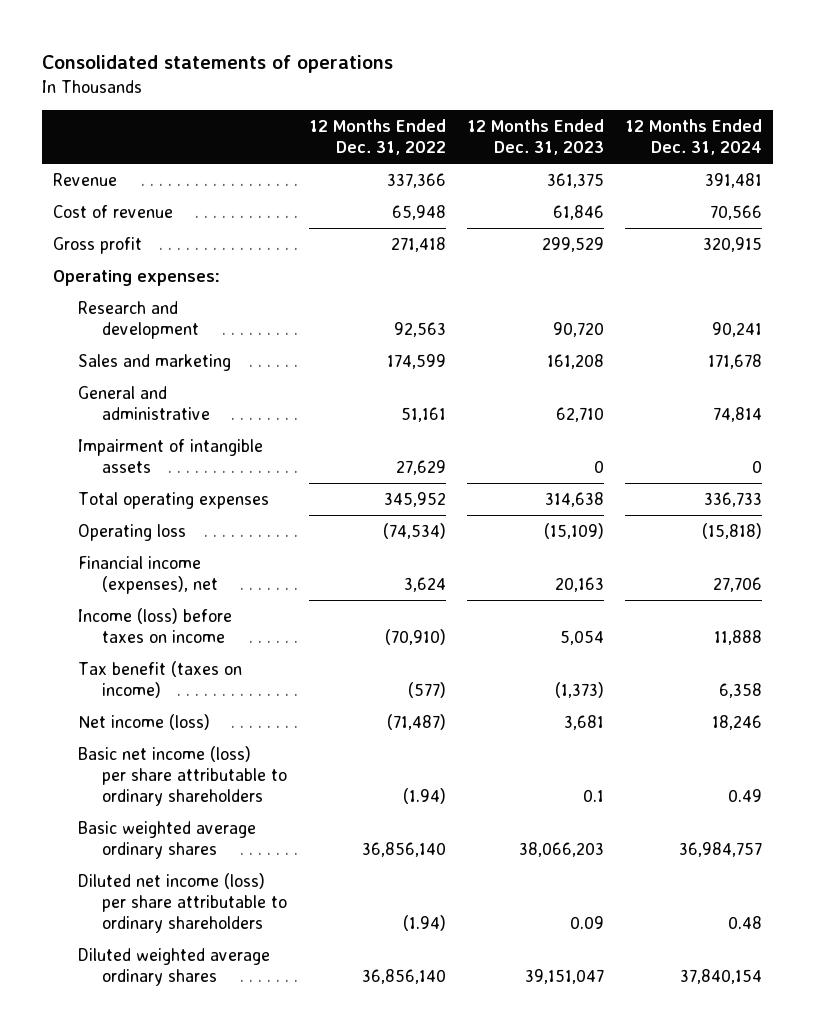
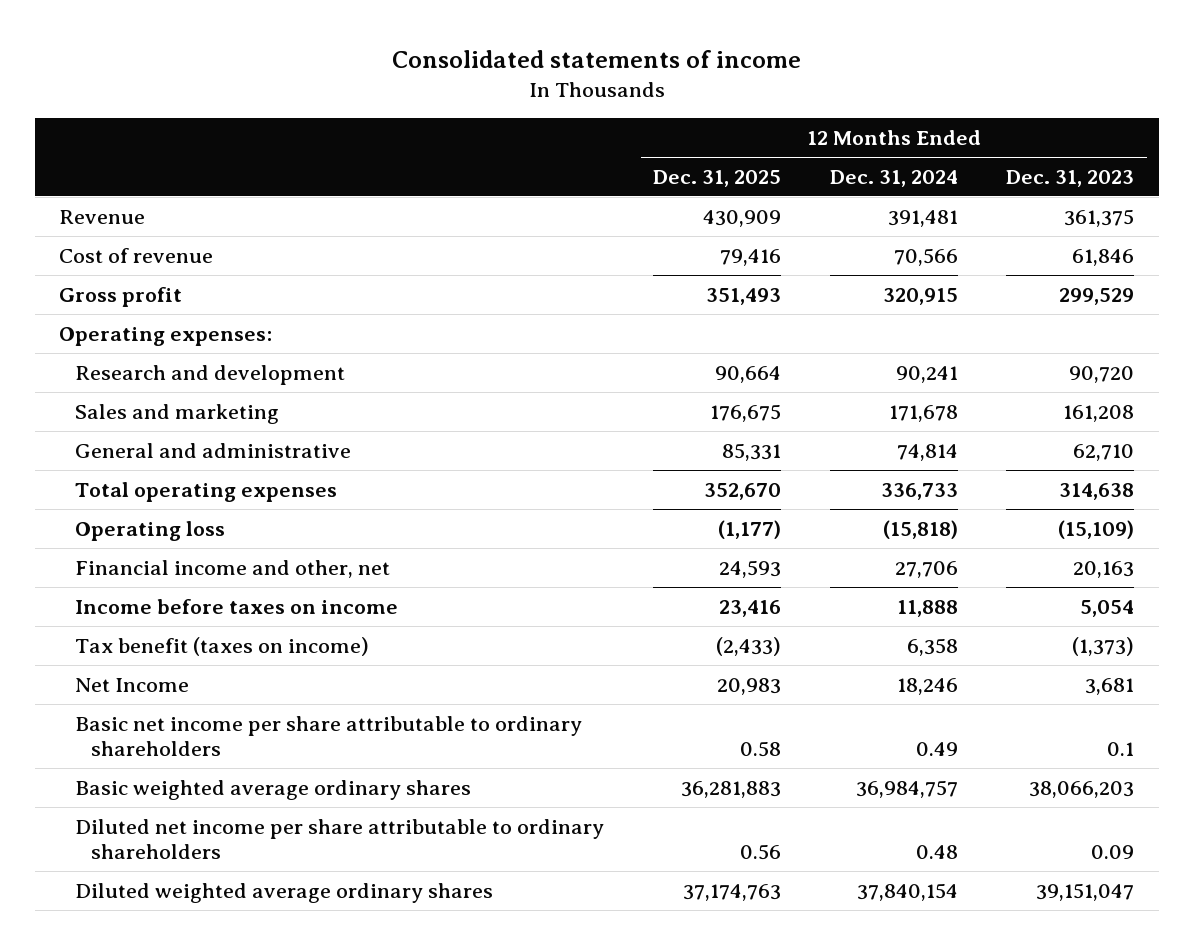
- Consolidated statements of operations
+ Consolidated statements of income
- | 12 Months Ended Dec. 31, 2022 | 12 Months Ended Dec. 31, 2023 | 12 Months Ended Dec. 31, 2024
+ | 12 Months Ended Dec. 31, 2025 | 12 Months Ended Dec. 31, 2024 | 12 Months Ended Dec. 31, 2023
- Impairment of intangible assets | 27,629 | 0 | 0
- Financial income (expenses), net | 3,624 | 20,163 | 27,706
- Income (loss) before taxes on income | (70,910) | 5,054 | 11,888
+ Financial income and other, net | 24,593 | 27,706 | 20,163
+ Income before taxes on income | 23,416 | 11,888 | 5,054
- Net income (loss) | (71,487) | 3,681 | 18,246
- Basic net income (loss) per share attributable to ordinary shareholders | (1.94) | 0.1 | 0.49
+ Net Income | 20,983 | 18,246 | 3,681
+ Basic net income per share attributable to ordinary shareholders | 0.58 | 0.49 | 0.1
- Diluted net income (loss) per share attributable to ordinary shareholders | (1.94) | 0.09 | 0.48
+ Diluted net income per share attributable to ordinary shareholders | 0.56 | 0.48 | 0.09

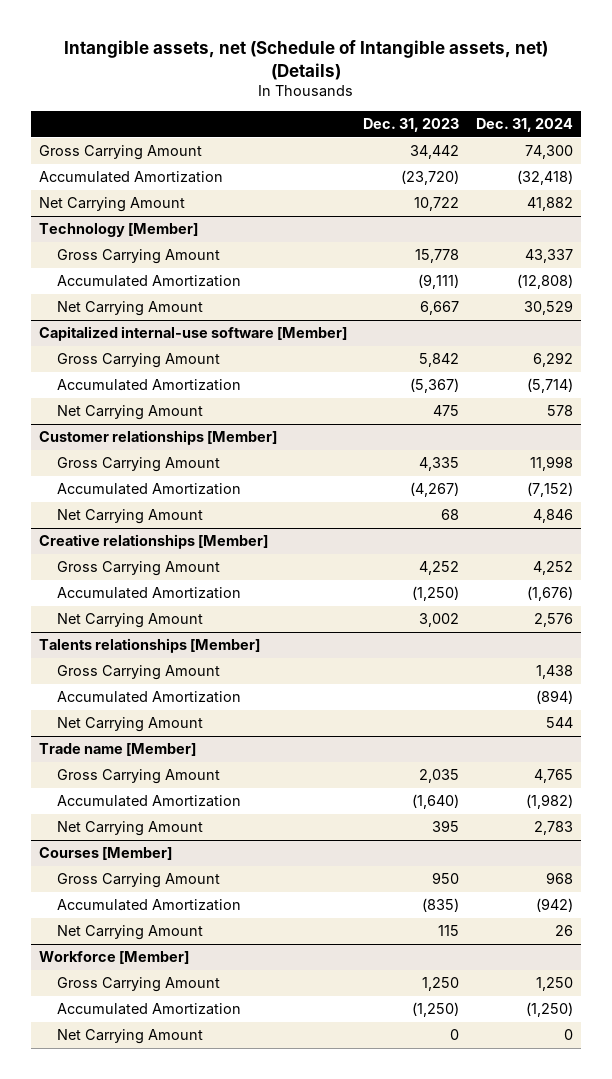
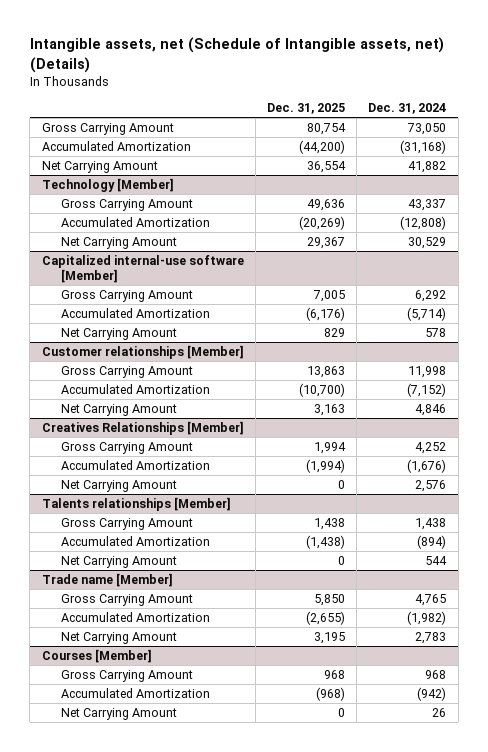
- | Dec. 31, 2023 | Dec. 31, 2024
+ | Dec. 31, 2025 | Dec. 31, 2024
- Gross Carrying Amount | 34,442 | 74,300
- Accumulated Amortization | (23,720) | (32,418)
+ Gross Carrying Amount | 80,754 | 73,050
+ Accumulated Amortization | (44,200) | (31,168)
- Creative relationships [Member]
+ Creatives Relationships [Member]
- Workforce [Member]
- Gross Carrying Amount | 1,250 | 1,250
- Accumulated Amortization | (1,250) | (1,250)
- Net Carrying Amount | 0 | 0

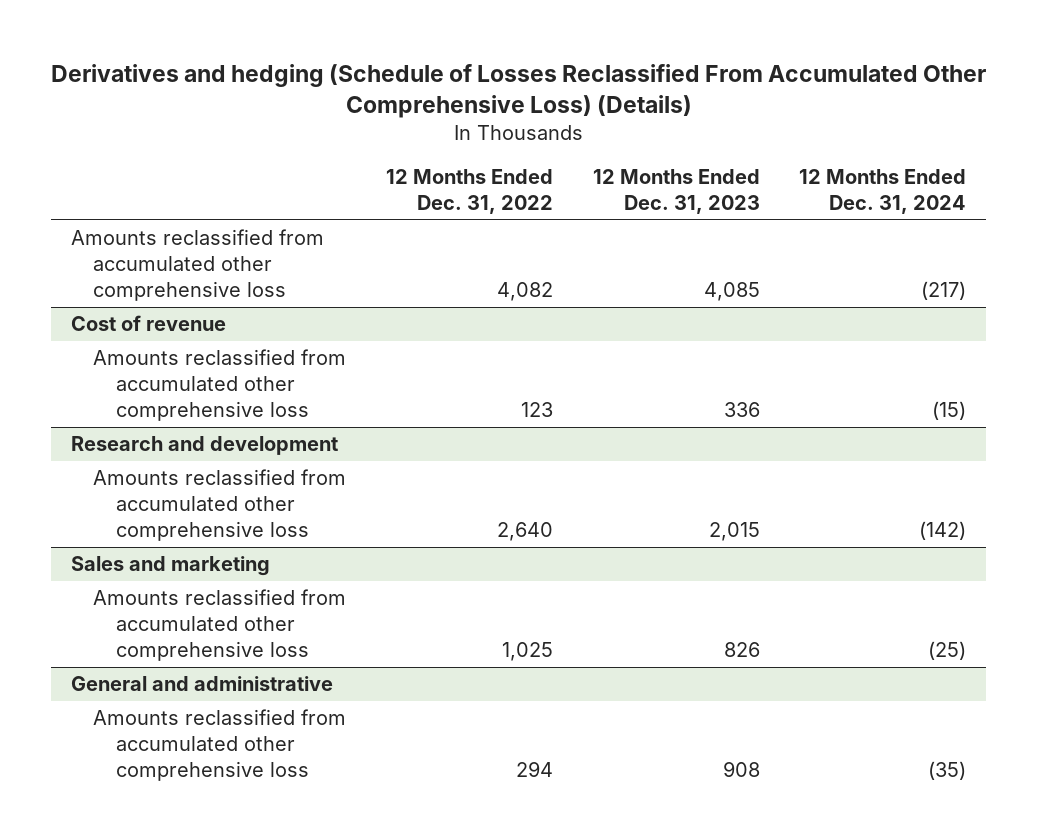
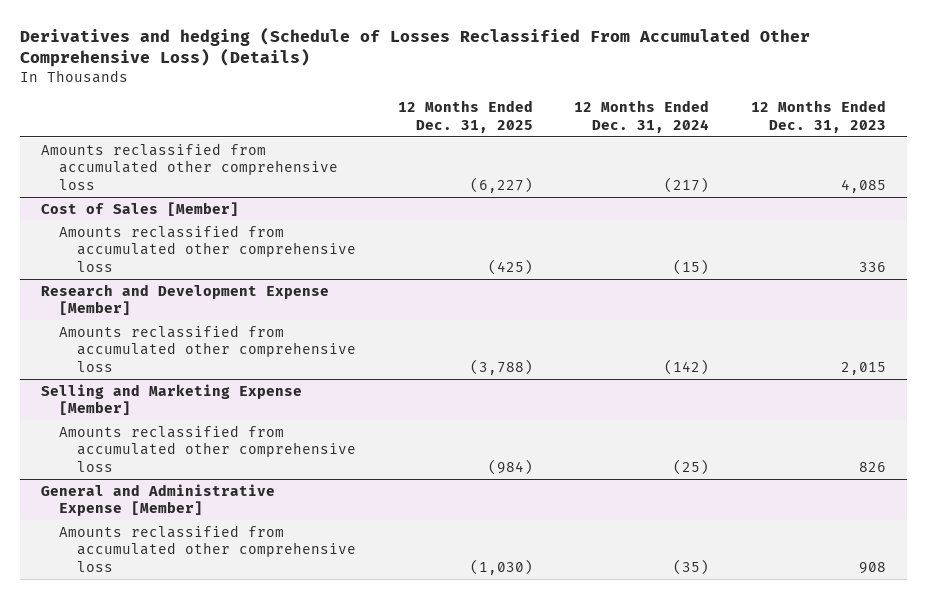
- | 12 Months Ended Dec. 31, 2022 | 12 Months Ended Dec. 31, 2023 | 12 Months Ended Dec. 31, 2024
+ | 12 Months Ended Dec. 31, 2025 | 12 Months Ended Dec. 31, 2024 | 12 Months Ended Dec. 31, 2023
- Cost of revenue
+ Cost of Sales [Member]
- Research and development
+ Research and Development Expense [Member]
- Sales and marketing
+ Selling and Marketing Expense [Member]
- General and administrative
+ General and Administrative Expense [Member]

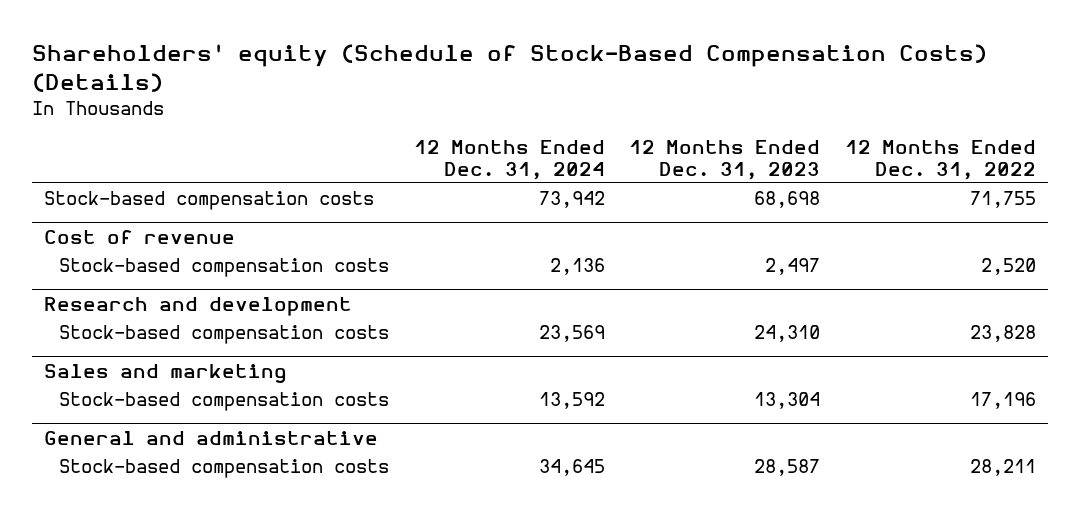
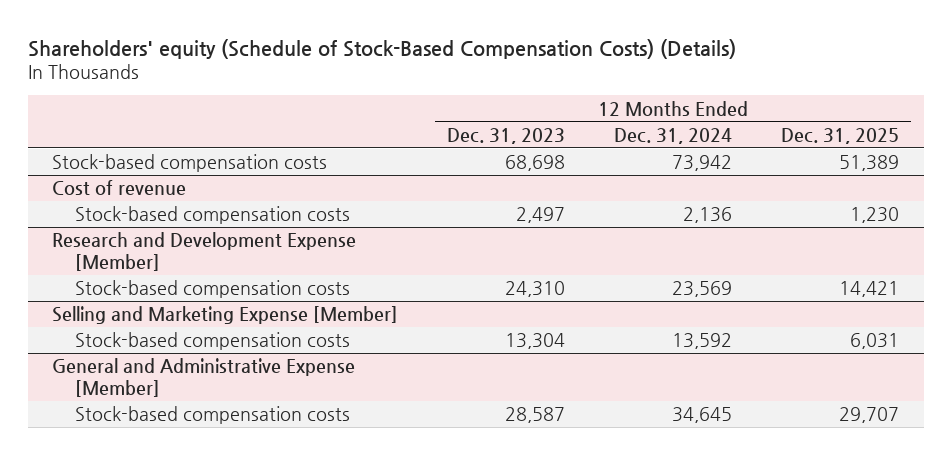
- | 12 Months Ended Dec. 31, 2024 | 12 Months Ended Dec. 31, 2023 | 12 Months Ended Dec. 31, 2022
+ | 12 Months Ended Dec. 31, 2023 | 12 Months Ended Dec. 31, 2024 | 12 Months Ended Dec. 31, 2025
- Research and development
+ Research and Development Expense [Member]
- Sales and marketing
+ Selling and Marketing Expense [Member]
- General and administrative
+ General and Administrative Expense [Member]

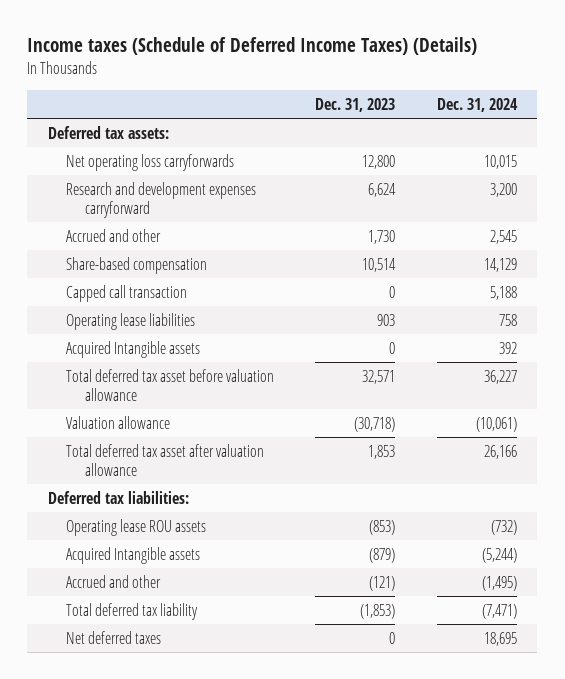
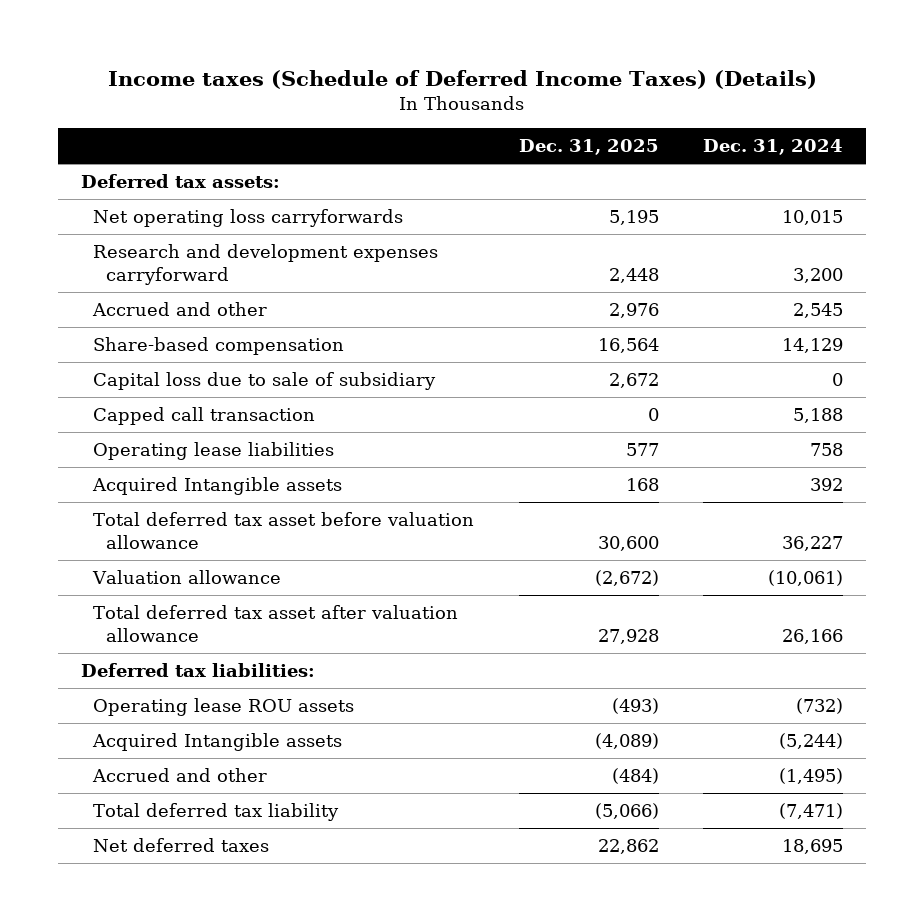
- | Dec. 31, 2023 | Dec. 31, 2024
+ | Dec. 31, 2025 | Dec. 31, 2024
+ Capital loss due to sale of subsidiary | 2,672 | 0

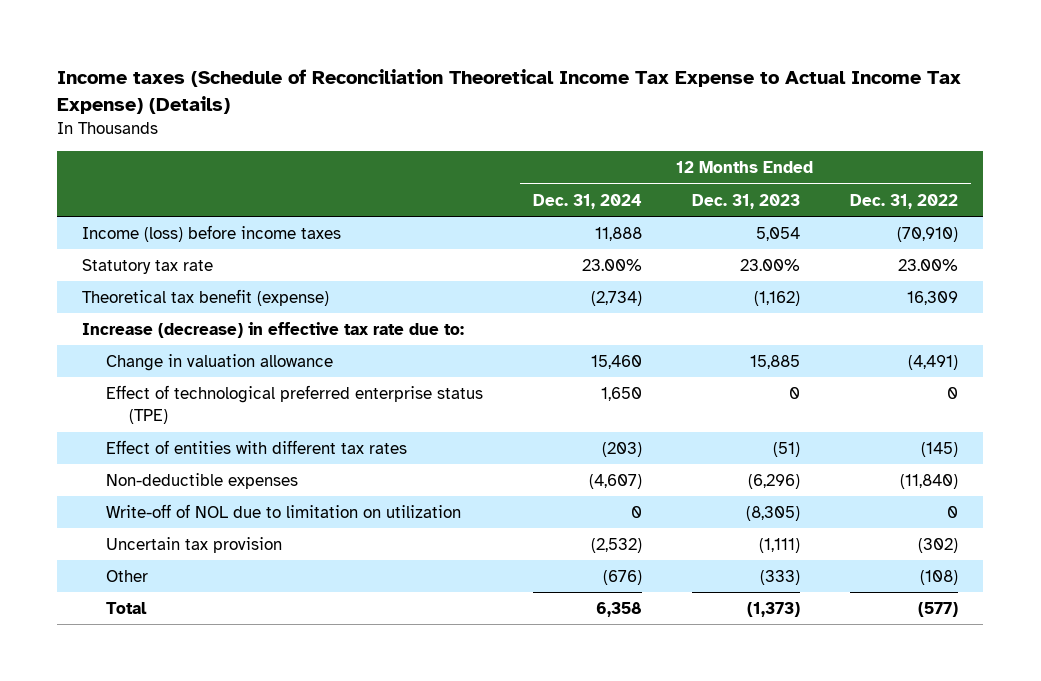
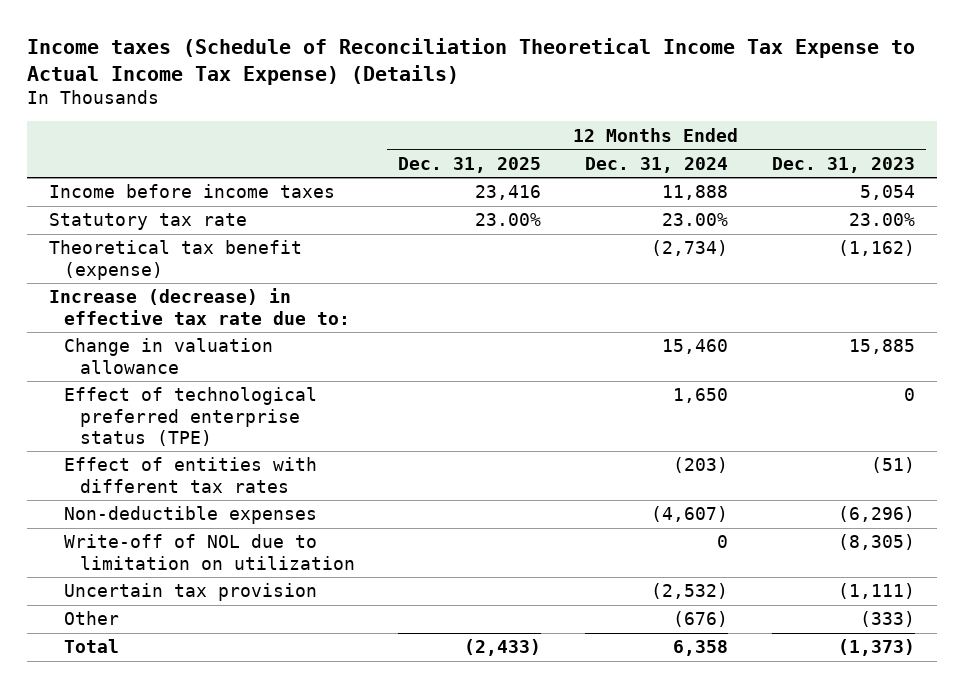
- | 12 Months Ended Dec. 31, 2024 | 12 Months Ended Dec. 31, 2023 | 12 Months Ended Dec. 31, 2022
+ | 12 Months Ended Dec. 31, 2025 | 12 Months Ended Dec. 31, 2024 | 12 Months Ended Dec. 31, 2023
- Income (loss) before income taxes | 11,888 | 5,054 | (70,910)
+ Income before income taxes | 23,416 | 11,888 | 5,054

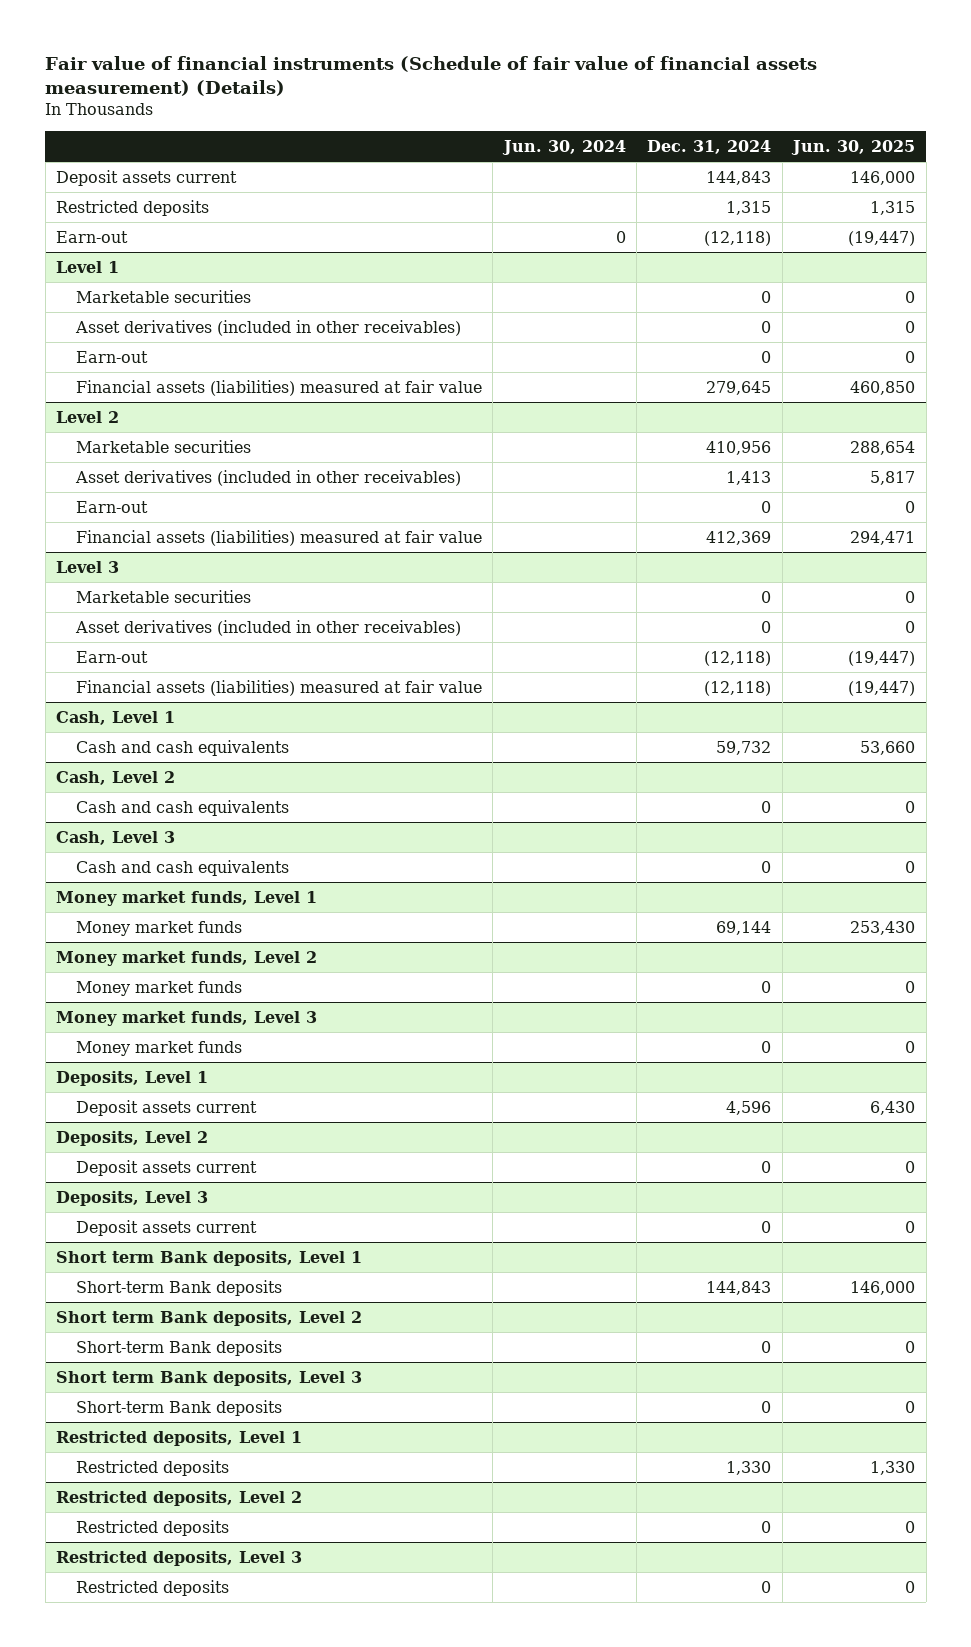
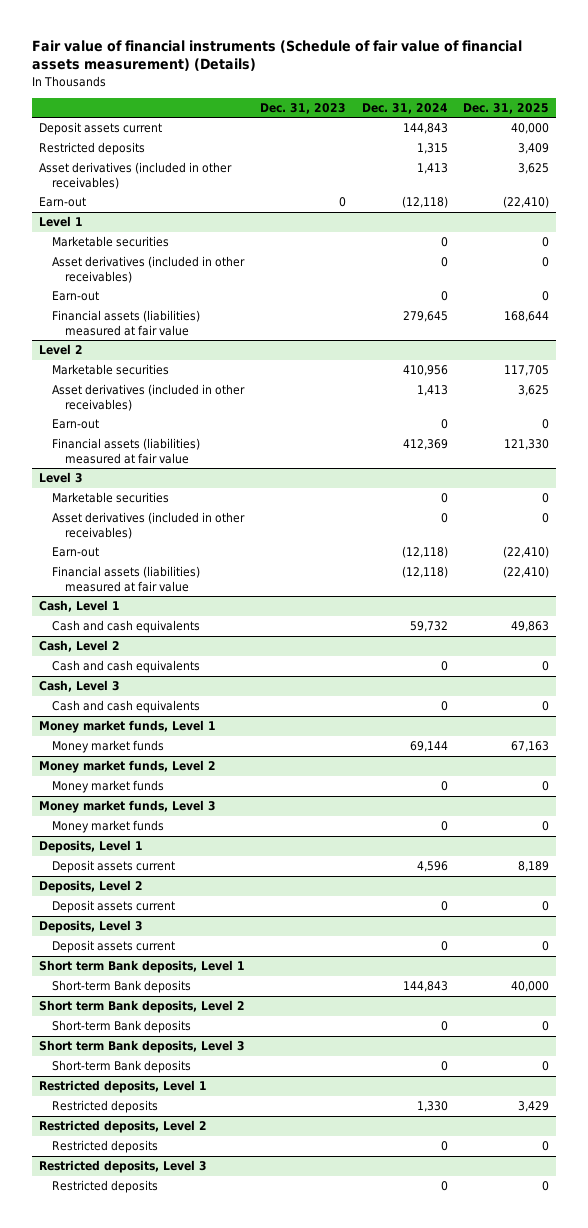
- | Jun. 30, 2024 | Dec. 31, 2024 | Jun. 30, 2025
+ | Dec. 31, 2023 | Dec. 31, 2024 | Dec. 31, 2025
+ Asset derivatives (included in other receivables) | | 1,413 | 3,625

